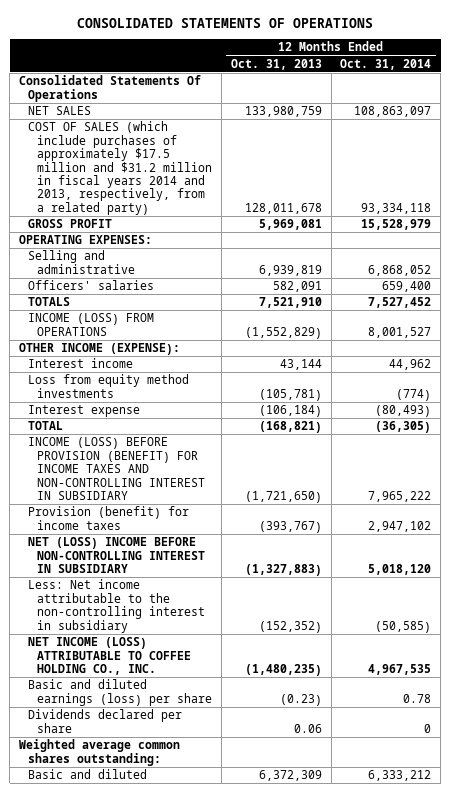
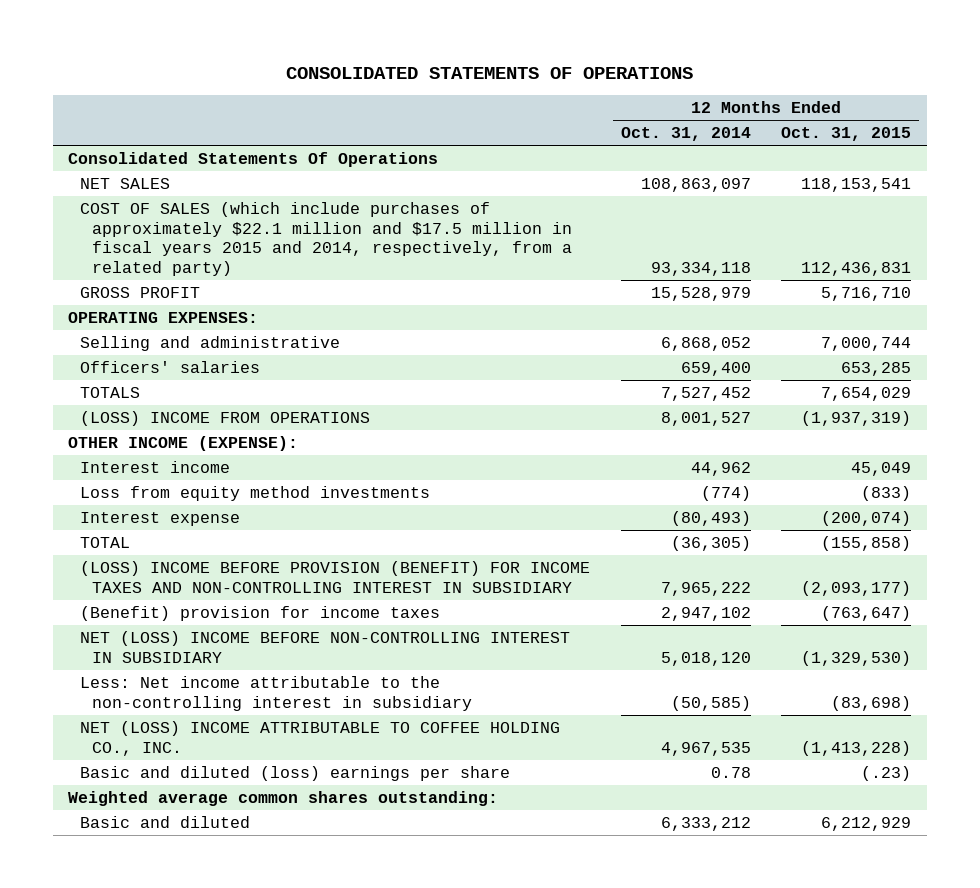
- | 12 Months Ended Oct. 31, 2013 | 12 Months Ended Oct. 31, 2014
+ | 12 Months Ended Oct. 31, 2014 | 12 Months Ended Oct. 31, 2015
- COST OF SALES (which include purchases of approximately $17.5 million and $31.2 million in fiscal years 2014 and 2013, respectively, from a related party) | 128,011,678 | 93,334,118
+ COST OF SALES (which include purchases of approximately $22.1 million and $17.5 million in fiscal years 2015 and 2014, respectively, from a related party) | 93,334,118 | 112,436,831
- INCOME (LOSS) FROM OPERATIONS | (1,552,829) | 8,001,527
+ (LOSS) INCOME FROM OPERATIONS | 8,001,527 | (1,937,319)
- INCOME (LOSS) BEFORE PROVISION (BENEFIT) FOR INCOME TAXES AND NON-CONTROLLING INTEREST IN SUBSIDIARY | (1,721,650) | 7,965,222
- Provision (benefit) for income taxes | (393,767) | 2,947,102
+ (LOSS) INCOME BEFORE PROVISION (BENEFIT) FOR INCOME TAXES AND NON-CONTROLLING INTEREST IN SUBSIDIARY | 7,965,222 | (2,093,177)
+ (Benefit) provision for income taxes | 2,947,102 | (763,647)
- NET INCOME (LOSS) ATTRIBUTABLE TO COFFEE HOLDING CO., INC. | (1,480,235) | 4,967,535
- Basic and diluted earnings (loss) per share | (0.23) | 0.78
- Dividends declared per share | 0.06 | 0
+ NET (LOSS) INCOME ATTRIBUTABLE TO COFFEE HOLDING CO., INC. | 4,967,535 | (1,413,228)
+ Basic and diluted (loss) earnings per share | 0.78 | (.23)

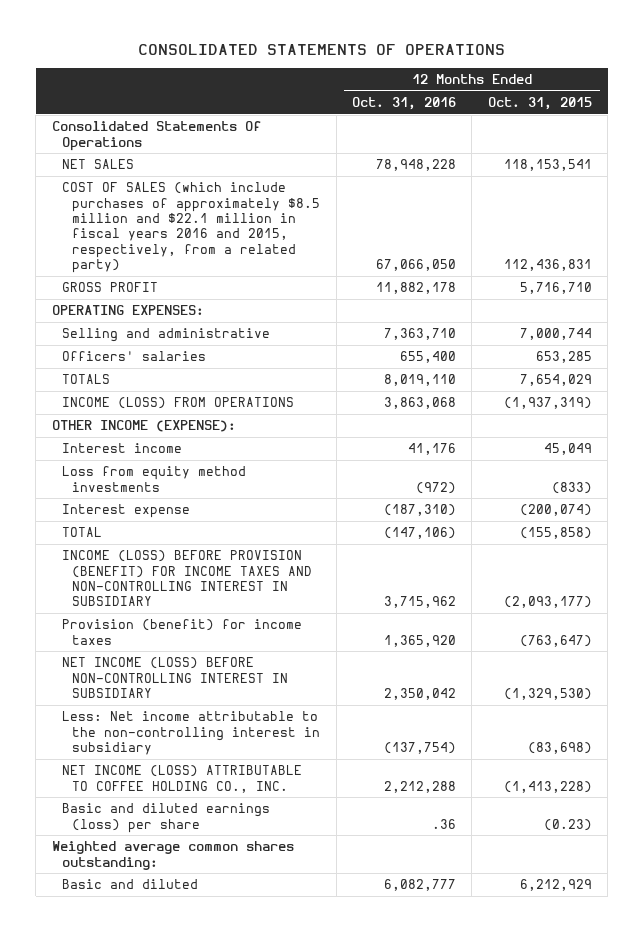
- | 12 Months Ended Oct. 31, 2014 | 12 Months Ended Oct. 31, 2015
+ | 12 Months Ended Oct. 31, 2016 | 12 Months Ended Oct. 31, 2015
- COST OF SALES (which include purchases of approximately $22.1 million and $17.5 million in fiscal years 2015 and 2014, respectively, from a related party) | 93,334,118 | 112,436,831
+ COST OF SALES (which include purchases of approximately $8.5 million and $22.1 million in fiscal years 2016 and 2015, respectively, from a related party) | 67,066,050 | 112,436,831
- (LOSS) INCOME FROM OPERATIONS | 8,001,527 | (1,937,319)
+ INCOME (LOSS) FROM OPERATIONS | 3,863,068 | (1,937,319)
- (LOSS) INCOME BEFORE PROVISION (BENEFIT) FOR INCOME TAXES AND NON-CONTROLLING INTEREST IN SUBSIDIARY | 7,965,222 | (2,093,177)
- (Benefit) provision for income taxes | 2,947,102 | (763,647)
- NET (LOSS) INCOME BEFORE NON-CONTROLLING INTEREST IN SUBSIDIARY | 5,018,120 | (1,329,530)
+ INCOME (LOSS) BEFORE PROVISION (BENEFIT) FOR INCOME TAXES AND NON-CONTROLLING INTEREST IN SUBSIDIARY | 3,715,962 | (2,093,177)
+ Provision (benefit) for income taxes | 1,365,920 | (763,647)
+ NET INCOME (LOSS) BEFORE NON-CONTROLLING INTEREST IN SUBSIDIARY | 2,350,042 | (1,329,530)
- NET (LOSS) INCOME ATTRIBUTABLE TO COFFEE HOLDING CO., INC. | 4,967,535 | (1,413,228)
- Basic and diluted (loss) earnings per share | 0.78 | (.23)
+ NET INCOME (LOSS) ATTRIBUTABLE TO COFFEE HOLDING CO., INC. | 2,212,288 | (1,413,228)
+ Basic and diluted earnings (loss) per share | .36 | (0.23)

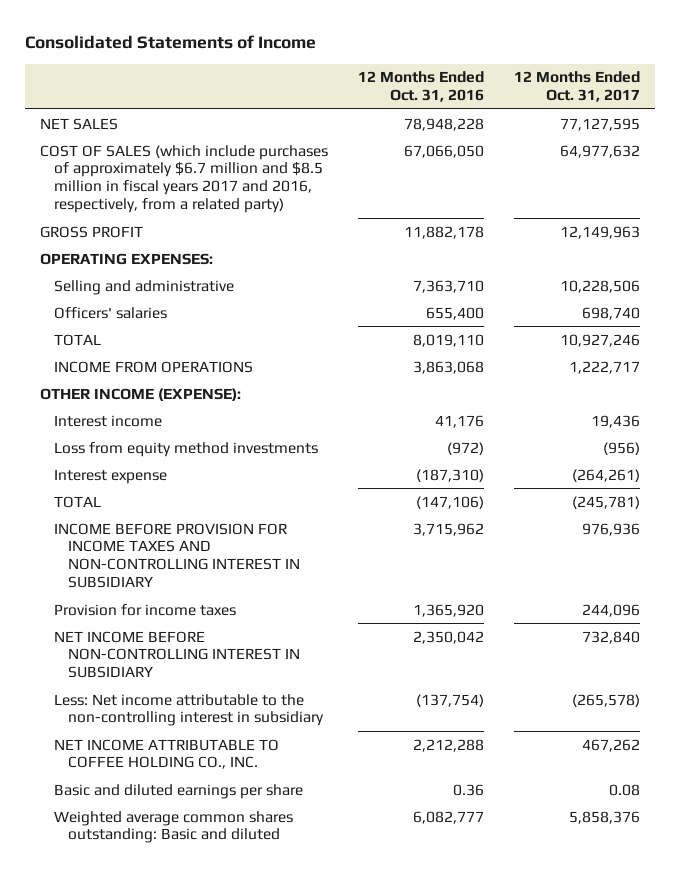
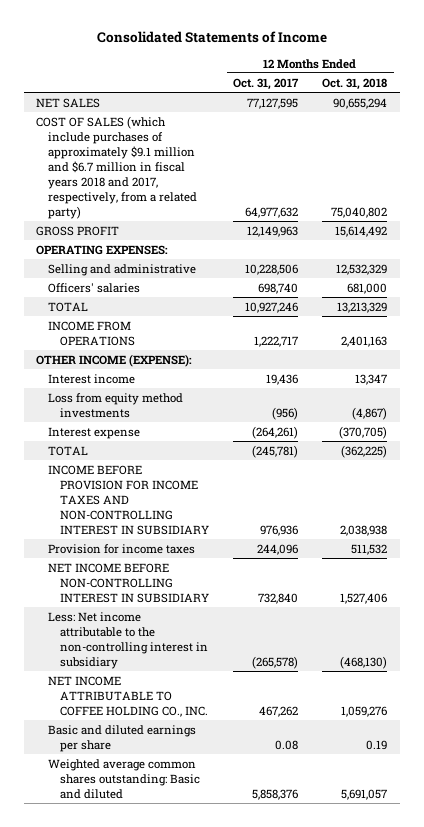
- | 12 Months Ended Oct. 31, 2016 | 12 Months Ended Oct. 31, 2017
+ | 12 Months Ended Oct. 31, 2017 | 12 Months Ended Oct. 31, 2018
- COST OF SALES (which include purchases of approximately $6.7 million and $8.5 million in fiscal years 2017 and 2016, respectively, from a related party) | 67,066,050 | 64,977,632
+ COST OF SALES (which include purchases of approximately $9.1 million and $6.7 million in fiscal years 2018 and 2017, respectively, from a related party) | 64,977,632 | 75,040,802

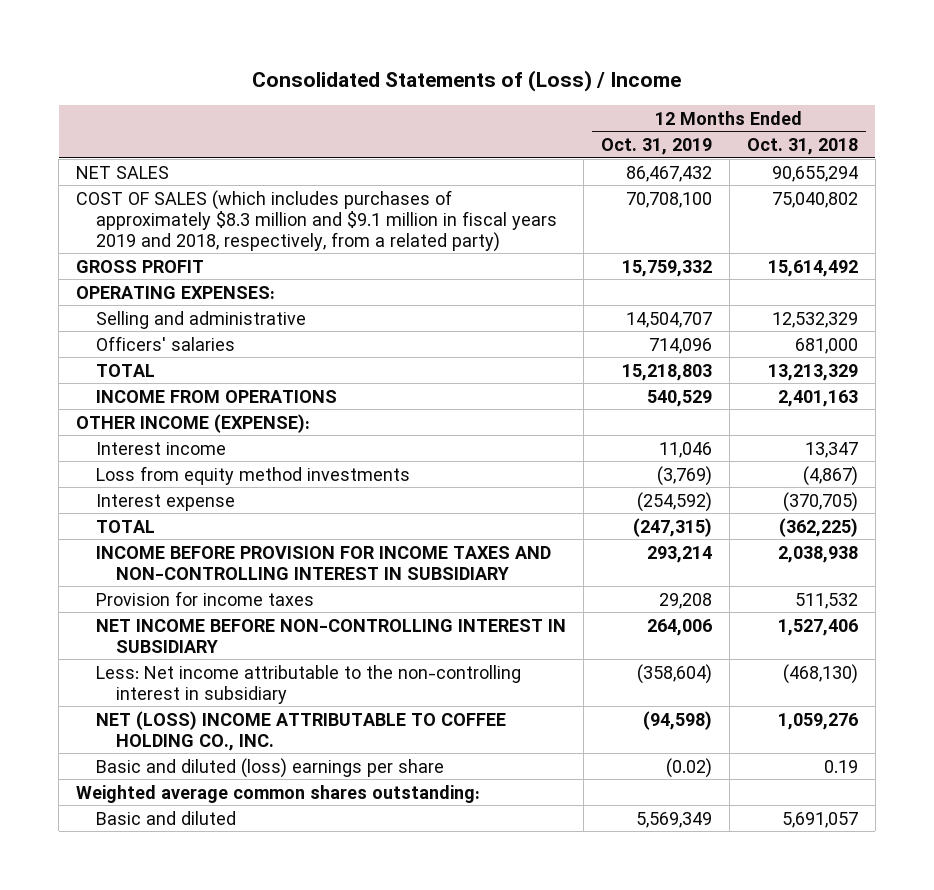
- Consolidated Statements of Income
+ Consolidated Statements of (Loss) / Income
- | 12 Months Ended Oct. 31, 2017 | 12 Months Ended Oct. 31, 2018
+ | 12 Months Ended Oct. 31, 2019 | 12 Months Ended Oct. 31, 2018
- COST OF SALES (which include purchases of approximately $9.1 million and $6.7 million in fiscal years 2018 and 2017, respectively, from a related party) | 64,977,632 | 75,040,802
+ COST OF SALES (which includes purchases of approximately $8.3 million and $9.1 million in fiscal years 2019 and 2018, respectively, from a related party) | 70,708,100 | 75,040,802
- NET INCOME ATTRIBUTABLE TO COFFEE HOLDING CO., INC. | 467,262 | 1,059,276
- Basic and diluted earnings per share | 0.08 | 0.19
- Weighted average common shares outstanding: Basic and diluted | 5,858,376 | 5,691,057
+ NET (LOSS) INCOME ATTRIBUTABLE TO COFFEE HOLDING CO., INC. | (94,598) | 1,059,276
+ Basic and diluted (loss) earnings per share | (0.02) | 0.19
+ Weighted average common shares outstanding:
+ Basic and diluted | 5,569,349 | 5,691,057

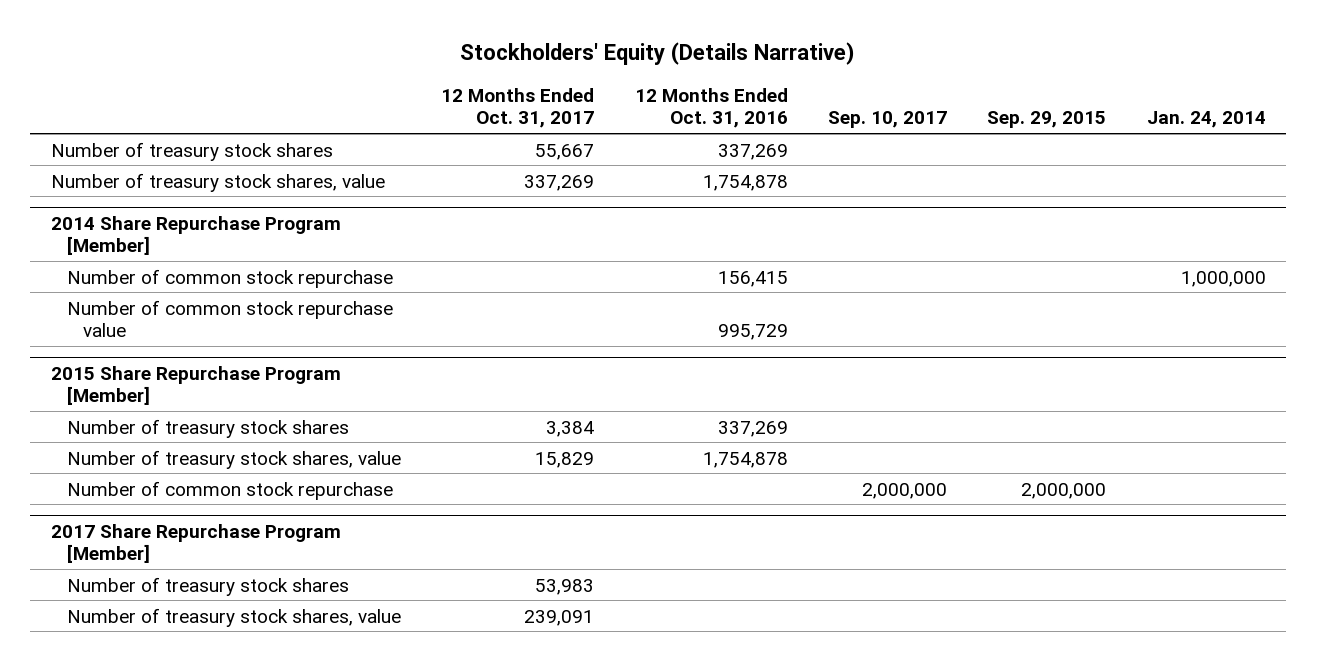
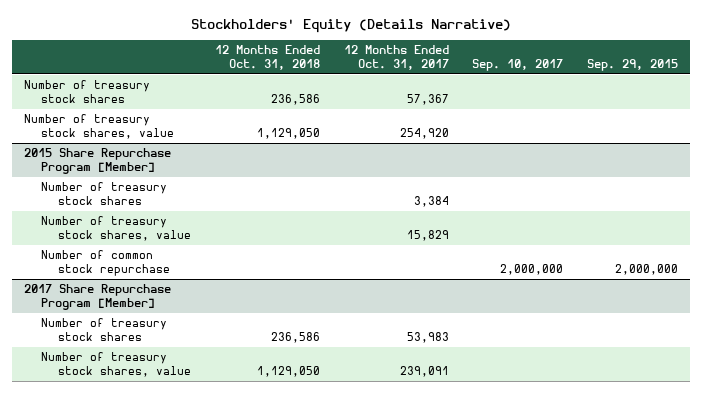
- | 12 Months Ended Oct. 31, 2017 | 12 Months Ended Oct. 31, 2016 | Sep. 10, 2017 | Sep. 29, 2015 | Jan. 24, 2014
+ | 12 Months Ended Oct. 31, 2018 | 12 Months Ended Oct. 31, 2017 | Sep. 10, 2017 | Sep. 29, 2015
- Number of treasury stock shares | 55,667 | 337,269 | | |
- Number of treasury stock shares, value | 337,269 | 1,754,878 | | |
- 2014 Share Repurchase Program [Member]
- Number of common stock repurchase | | 156,415 | | | 1,000,000
- Number of common stock repurchase value | | 995,729 | | |
+ Number of treasury stock shares | 236,586 | 57,367 | |
+ Number of treasury stock shares, value | 1,129,050 | 254,920 | |

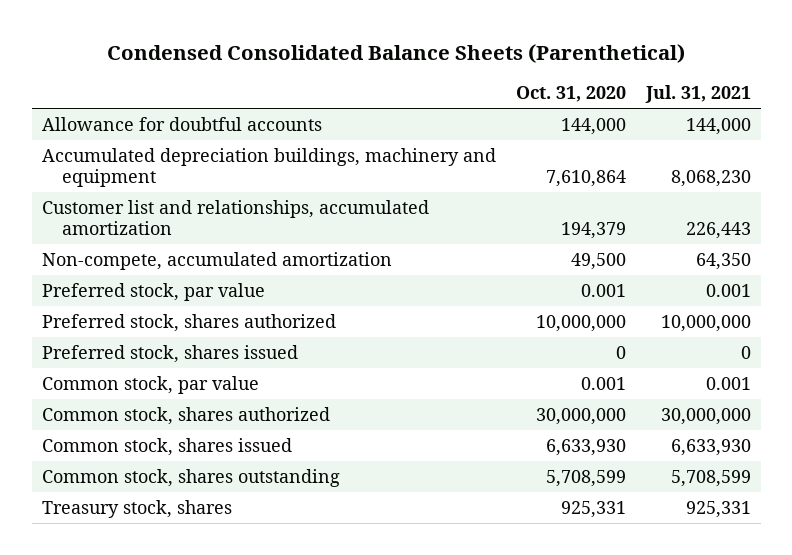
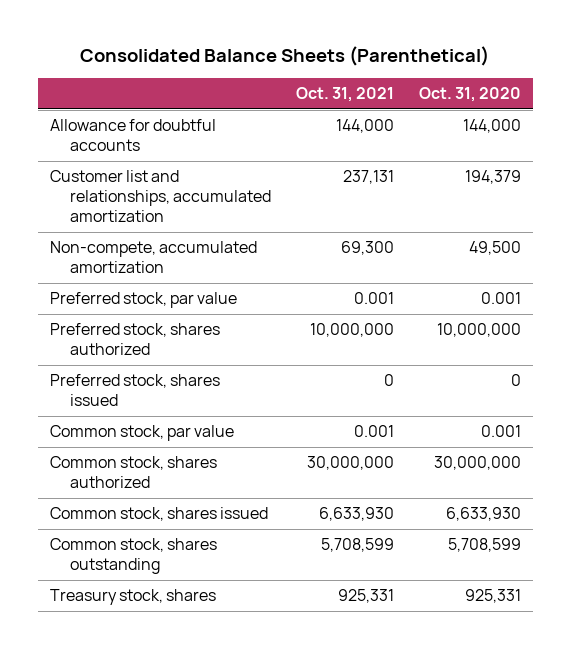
- Condensed Consolidated Balance Sheets (Parenthetical)
+ Consolidated Balance Sheets (Parenthetical)
- | Oct. 31, 2020 | Jul. 31, 2021
+ | Oct. 31, 2021 | Oct. 31, 2020
- Accumulated depreciation buildings, machinery and equipment | 7,610,864 | 8,068,230

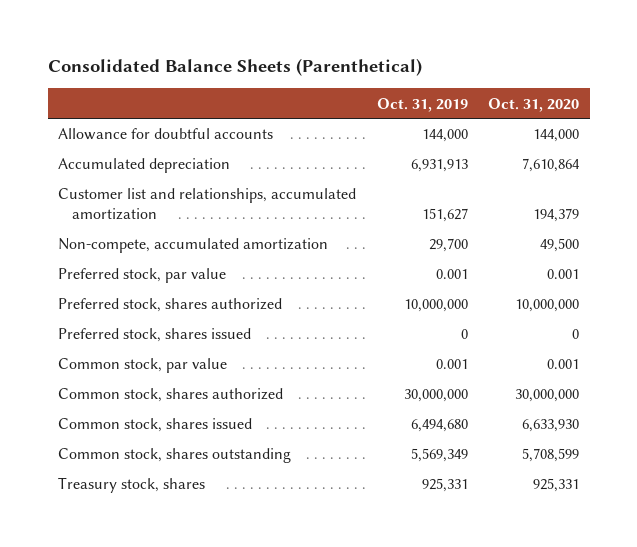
- | Oct. 31, 2021 | Oct. 31, 2020
+ | Oct. 31, 2019 | Oct. 31, 2020
+ Accumulated depreciation | 6,931,913 | 7,610,864

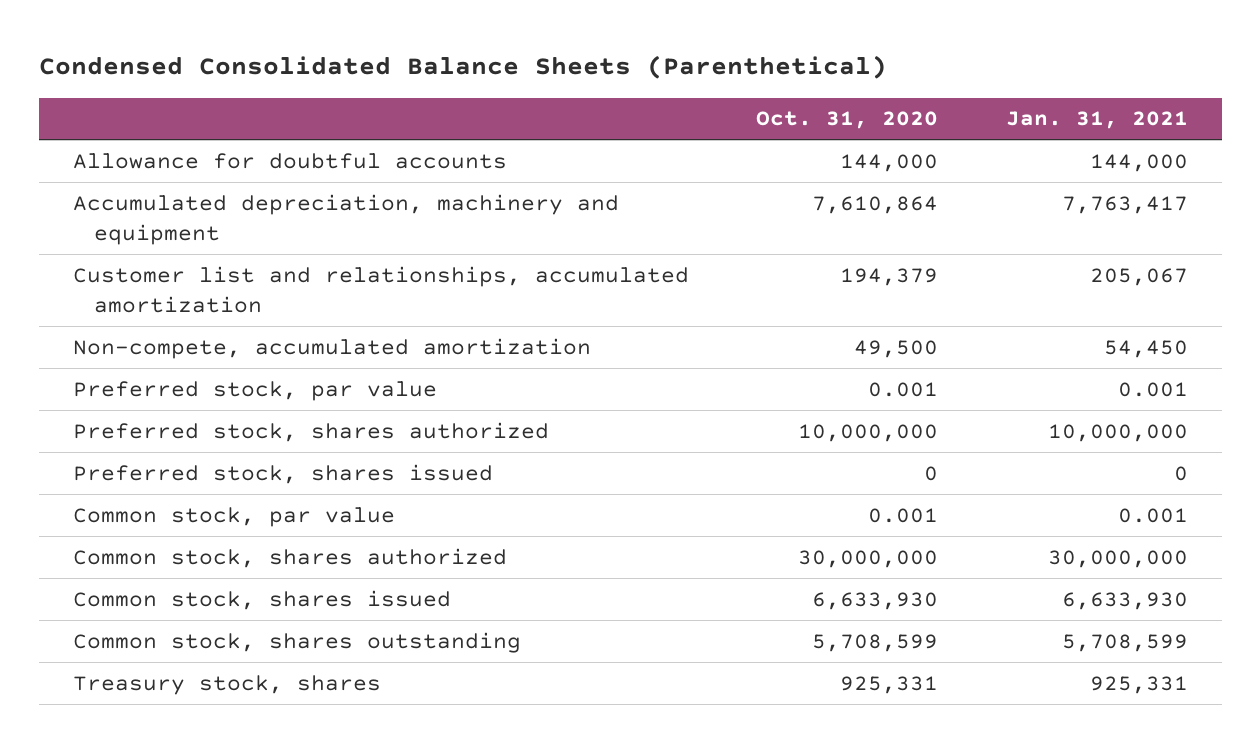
- Consolidated Balance Sheets (Parenthetical)
+ Condensed Consolidated Balance Sheets (Parenthetical)
- | Oct. 31, 2019 | Oct. 31, 2020
+ | Oct. 31, 2020 | Jan. 31, 2021
- Accumulated depreciation | 6,931,913 | 7,610,864
+ Accumulated depreciation, machinery and equipment | 7,610,864 | 7,763,417

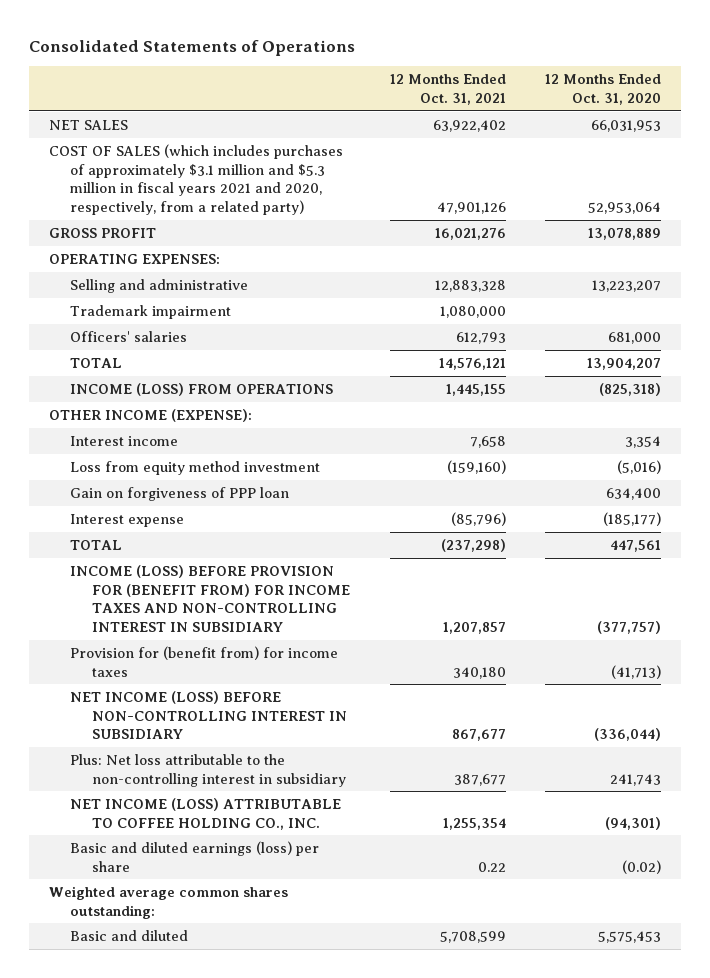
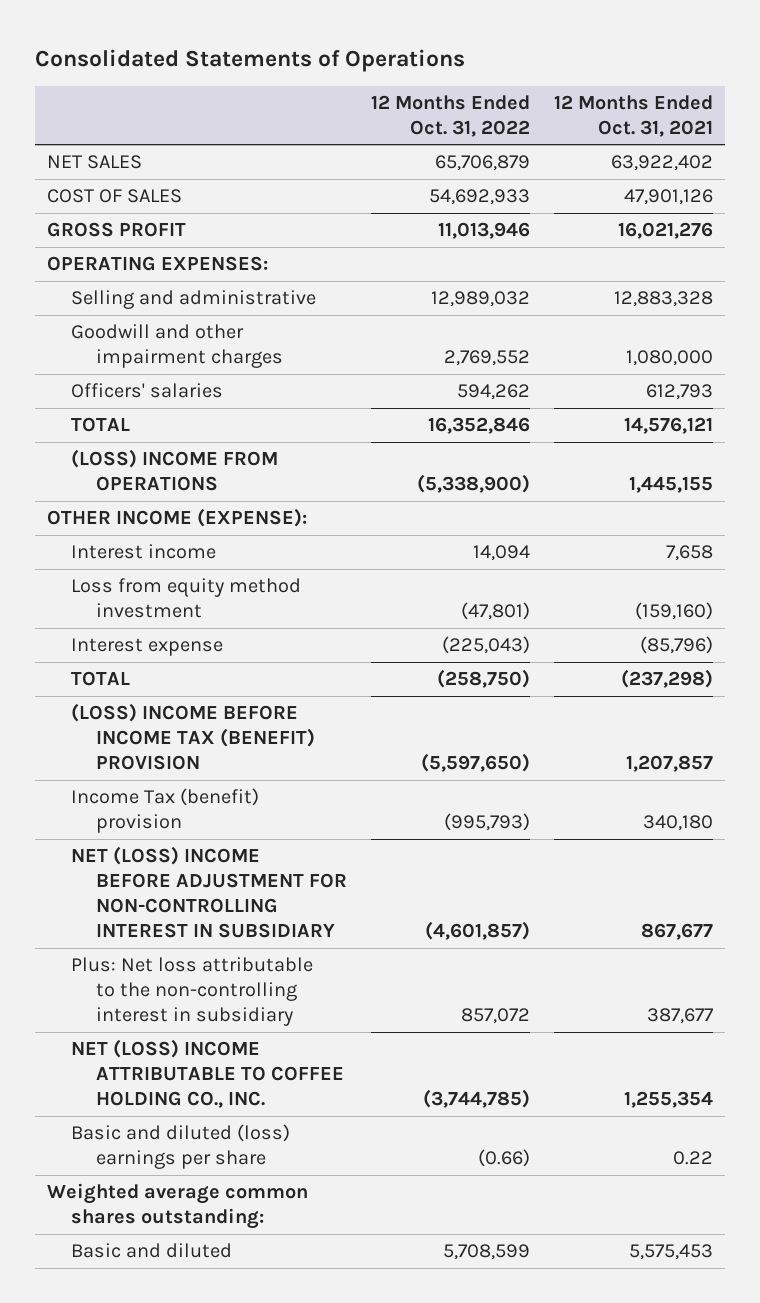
- | 12 Months Ended Oct. 31, 2021 | 12 Months Ended Oct. 31, 2020
+ | 12 Months Ended Oct. 31, 2022 | 12 Months Ended Oct. 31, 2021
- COST OF SALES (which includes purchases of approximately $3.1 million and $5.3 million in fiscal years 2021 and 2020, respectively, from a related party) | 47,901,126 | 52,953,064
+ COST OF SALES | 54,692,933 | 47,901,126
- Trademark impairment | 1,080,000 |
+ Goodwill and other impairment charges | 2,769,552 | 1,080,000
- INCOME (LOSS) FROM OPERATIONS | 1,445,155 | (825,318)
+ (LOSS) INCOME FROM OPERATIONS | (5,338,900) | 1,445,155
- Gain on forgiveness of PPP loan | | 634,400
- INCOME (LOSS) BEFORE PROVISION FOR (BENEFIT FROM) FOR INCOME TAXES AND NON-CONTROLLING INTEREST IN SUBSIDIARY | 1,207,857 | (377,757)
- Provision for (benefit from) for income taxes | 340,180 | (41,713)
- NET INCOME (LOSS) BEFORE NON-CONTROLLING INTEREST IN SUBSIDIARY | 867,677 | (336,044)
+ (LOSS) INCOME BEFORE INCOME TAX (BENEFIT) PROVISION | (5,597,650) | 1,207,857
+ Income Tax (benefit) provision | (995,793) | 340,180
+ NET (LOSS) INCOME BEFORE ADJUSTMENT FOR NON-CONTROLLING INTEREST IN SUBSIDIARY | (4,601,857) | 867,677
- NET INCOME (LOSS) ATTRIBUTABLE TO COFFEE HOLDING CO., INC. | 1,255,354 | (94,301)
- Basic and diluted earnings (loss) per share | 0.22 | (0.02)
+ NET (LOSS) INCOME ATTRIBUTABLE TO COFFEE HOLDING CO., INC. | (3,744,785) | 1,255,354
+ Basic and diluted (loss) earnings per share | (0.66) | 0.22
- Basic and diluted | 5,708,599 | 5,575,453
+ Basic and diluted | 5,708,599 | 5,575,453

